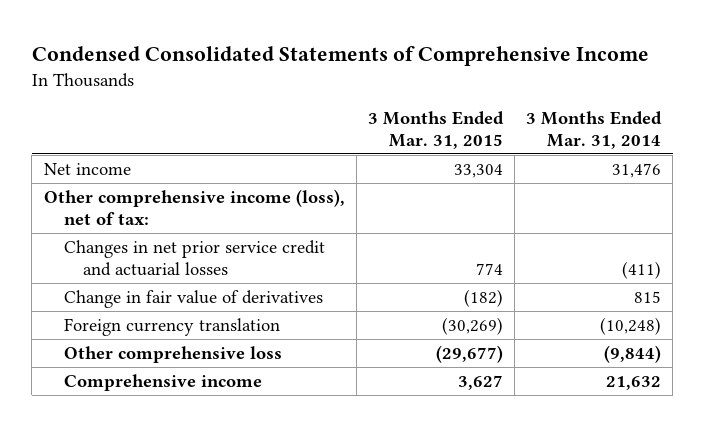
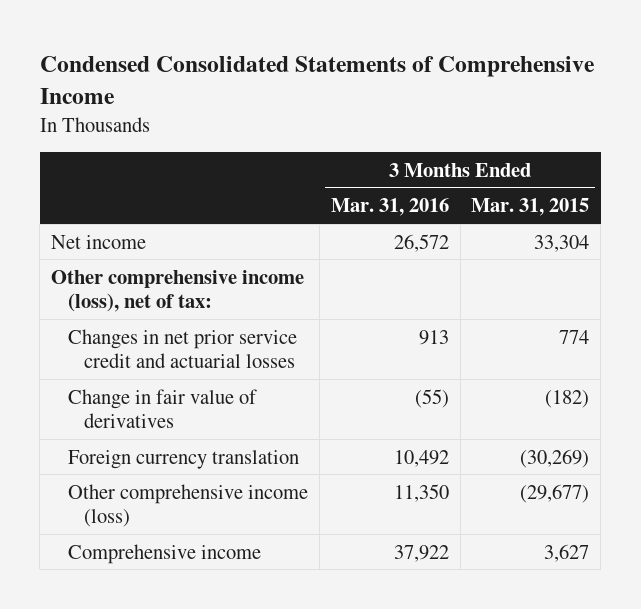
- | 3 Months Ended Mar. 31, 2015 | 3 Months Ended Mar. 31, 2014
+ | 3 Months Ended Mar. 31, 2016 | 3 Months Ended Mar. 31, 2015
- Other comprehensive loss | (29,677) | (9,844)
+ Other comprehensive income (loss) | 11,350 | (29,677)

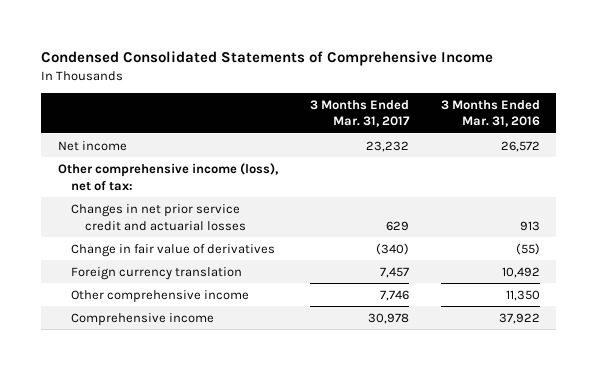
- | 3 Months Ended Mar. 31, 2016 | 3 Months Ended Mar. 31, 2015
+ | 3 Months Ended Mar. 31, 2017 | 3 Months Ended Mar. 31, 2016
- Other comprehensive income (loss) | 11,350 | (29,677)
+ Other comprehensive income | 7,746 | 11,350

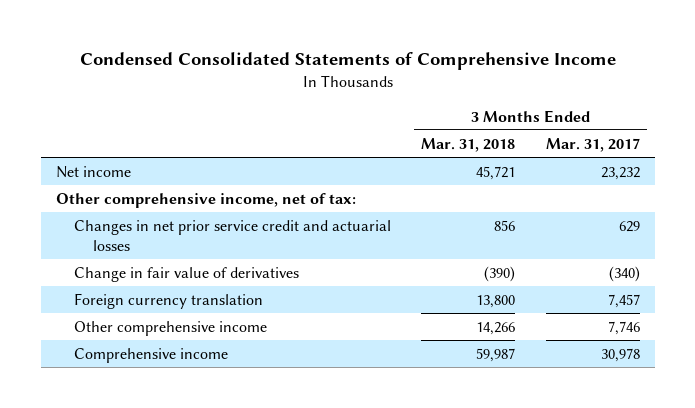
- | 3 Months Ended Mar. 31, 2017 | 3 Months Ended Mar. 31, 2016
+ | 3 Months Ended Mar. 31, 2018 | 3 Months Ended Mar. 31, 2017
- Other comprehensive income (loss), net of tax:
+ Other comprehensive income, net of tax:

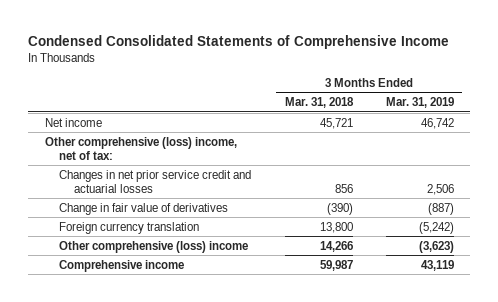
- | 3 Months Ended Mar. 31, 2018 | 3 Months Ended Mar. 31, 2017
+ | 3 Months Ended Mar. 31, 2018 | 3 Months Ended Mar. 31, 2019
- Other comprehensive income, net of tax:
+ Other comprehensive (loss) income, net of tax:
- Other comprehensive income | 14,266 | 7,746
+ Other comprehensive (loss) income | 14,266 | (3,623)

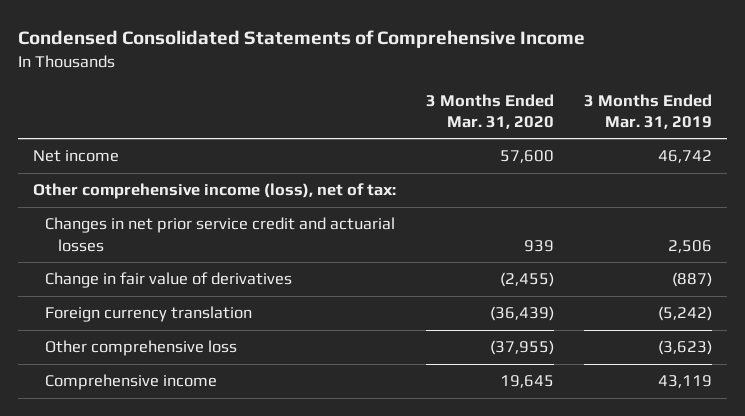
- | 3 Months Ended Mar. 31, 2018 | 3 Months Ended Mar. 31, 2019
+ | 3 Months Ended Mar. 31, 2020 | 3 Months Ended Mar. 31, 2019
- Other comprehensive (loss) income, net of tax:
+ Other comprehensive income (loss), net of tax:
- Other comprehensive (loss) income | 14,266 | (3,623)
+ Other comprehensive loss | (37,955) | (3,623)

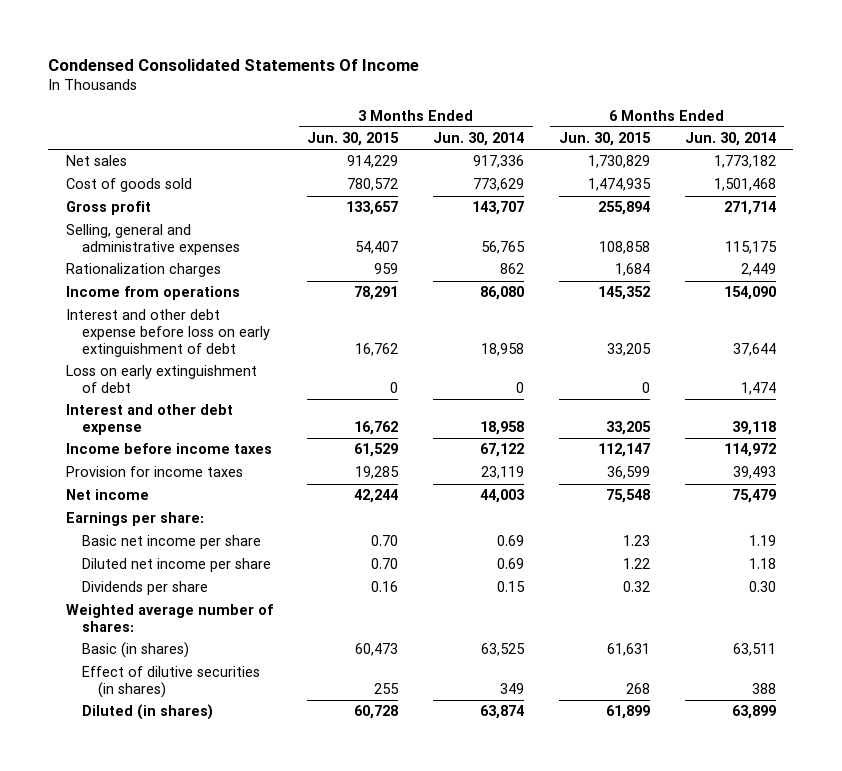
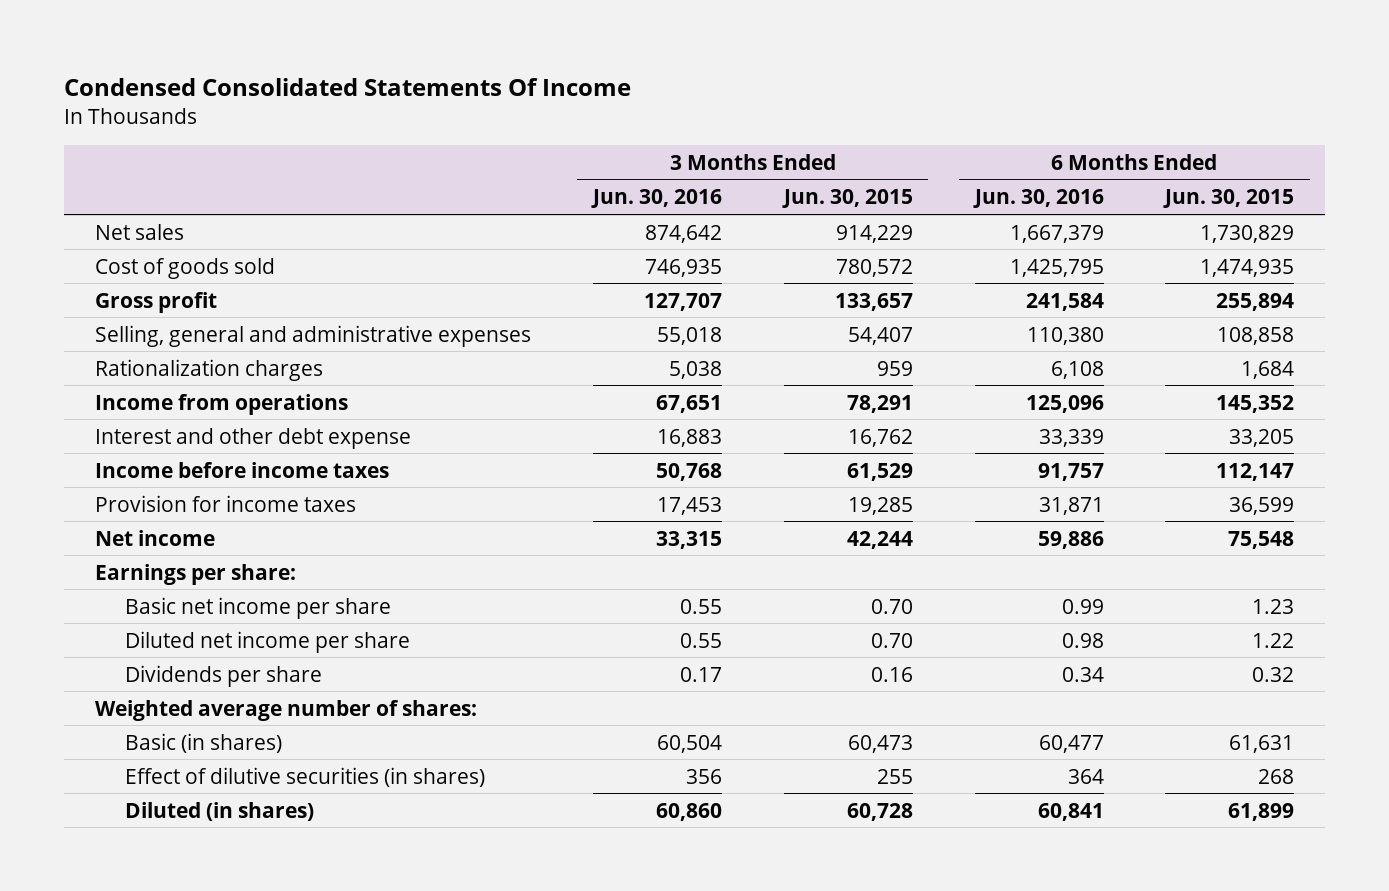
- | 3 Months Ended Jun. 30, 2015 | 3 Months Ended Jun. 30, 2014 | 6 Months Ended Jun. 30, 2015 | 6 Months Ended Jun. 30, 2014
+ | 3 Months Ended Jun. 30, 2016 | 3 Months Ended Jun. 30, 2015 | 6 Months Ended Jun. 30, 2016 | 6 Months Ended Jun. 30, 2015
- Interest and other debt expense before loss on early extinguishment of debt | 16,762 | 18,958 | 33,205 | 37,644
- Loss on early extinguishment of debt | 0 | 0 | 0 | 1,474

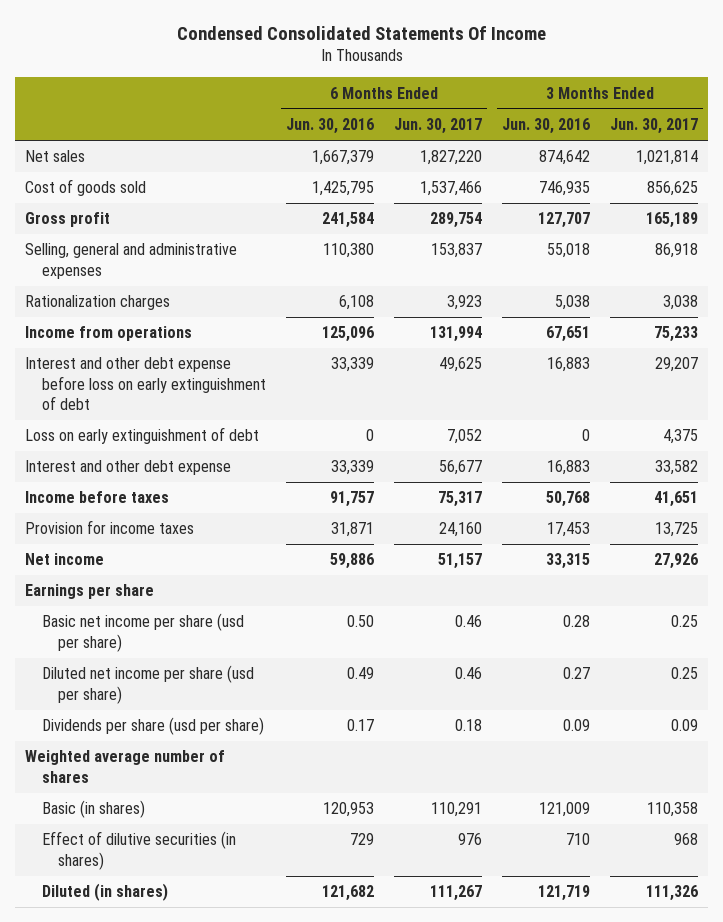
- | 3 Months Ended Jun. 30, 2016 | 3 Months Ended Jun. 30, 2015 | 6 Months Ended Jun. 30, 2016 | 6 Months Ended Jun. 30, 2015
+ | 6 Months Ended Jun. 30, 2016 | 6 Months Ended Jun. 30, 2017 | 3 Months Ended Jun. 30, 2016 | 3 Months Ended Jun. 30, 2017
+ Interest and other debt expense before loss on early extinguishment of debt | 33,339 | 49,625 | 16,883 | 29,207
+ Loss on early extinguishment of debt | 0 | 7,052 | 0 | 4,375
- Income before income taxes | 50,768 | 61,529 | 91,757 | 112,147
+ Income before taxes | 91,757 | 75,317 | 50,768 | 41,651
- Earnings per share:
- Basic net income per share | 0.55 | 0.70 | 0.99 | 1.23
- Diluted net income per share | 0.55 | 0.70 | 0.98 | 1.22
- Dividends per share | 0.17 | 0.16 | 0.34 | 0.32
- Weighted average number of shares:
- Basic (in shares) | 60,504 | 60,473 | 60,477 | 61,631
- Effect of dilutive securities (in shares) | 356 | 255 | 364 | 268
- Diluted (in shares) | 60,860 | 60,728 | 60,841 | 61,899
+ Earnings per share
+ Basic net income per share (usd per share) | 0.50 | 0.46 | 0.28 | 0.25
+ Diluted net income per share (usd per share) | 0.49 | 0.46 | 0.27 | 0.25
+ Dividends per share (usd per share) | 0.17 | 0.18 | 0.09 | 0.09
+ Weighted average number of shares
+ Basic (in shares) | 120,953 | 110,291 | 121,009 | 110,358
+ Effect of dilutive securities (in shares) | 729 | 976 | 710 | 968
+ Diluted (in shares) | 121,682 | 111,267 | 121,719 | 111,326

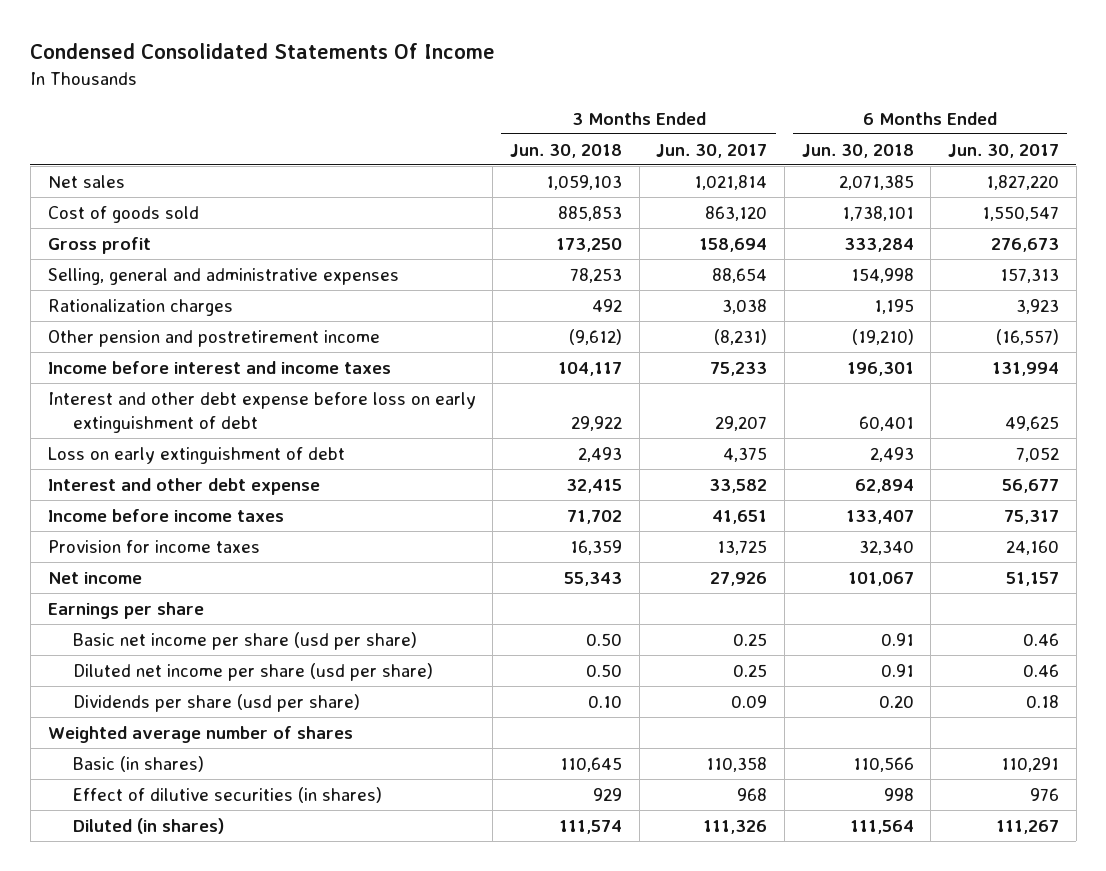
- | 6 Months Ended Jun. 30, 2016 | 6 Months Ended Jun. 30, 2017 | 3 Months Ended Jun. 30, 2016 | 3 Months Ended Jun. 30, 2017
+ | 3 Months Ended Jun. 30, 2018 | 3 Months Ended Jun. 30, 2017 | 6 Months Ended Jun. 30, 2018 | 6 Months Ended Jun. 30, 2017
- Cost of goods sold | 1,425,795 | 1,537,466 | 746,935 | 856,625
- Gross profit | 241,584 | 289,754 | 127,707 | 165,189
- Selling, general and administrative expenses | 110,380 | 153,837 | 55,018 | 86,918
+ Cost of goods sold | 885,853 | 863,120 | 1,738,101 | 1,550,547
+ Gross profit | 173,250 | 158,694 | 333,284 | 276,673
+ Selling, general and administrative expenses | 78,253 | 88,654 | 154,998 | 157,313
- Income from operations | 125,096 | 131,994 | 67,651 | 75,233
+ Other pension and postretirement income | (9,612) | (8,231) | (19,210) | (16,557)
+ Income before interest and income taxes | 104,117 | 75,233 | 196,301 | 131,994
- Income before taxes | 91,757 | 75,317 | 50,768 | 41,651
+ Income before income taxes | 71,702 | 41,651 | 133,407 | 75,317

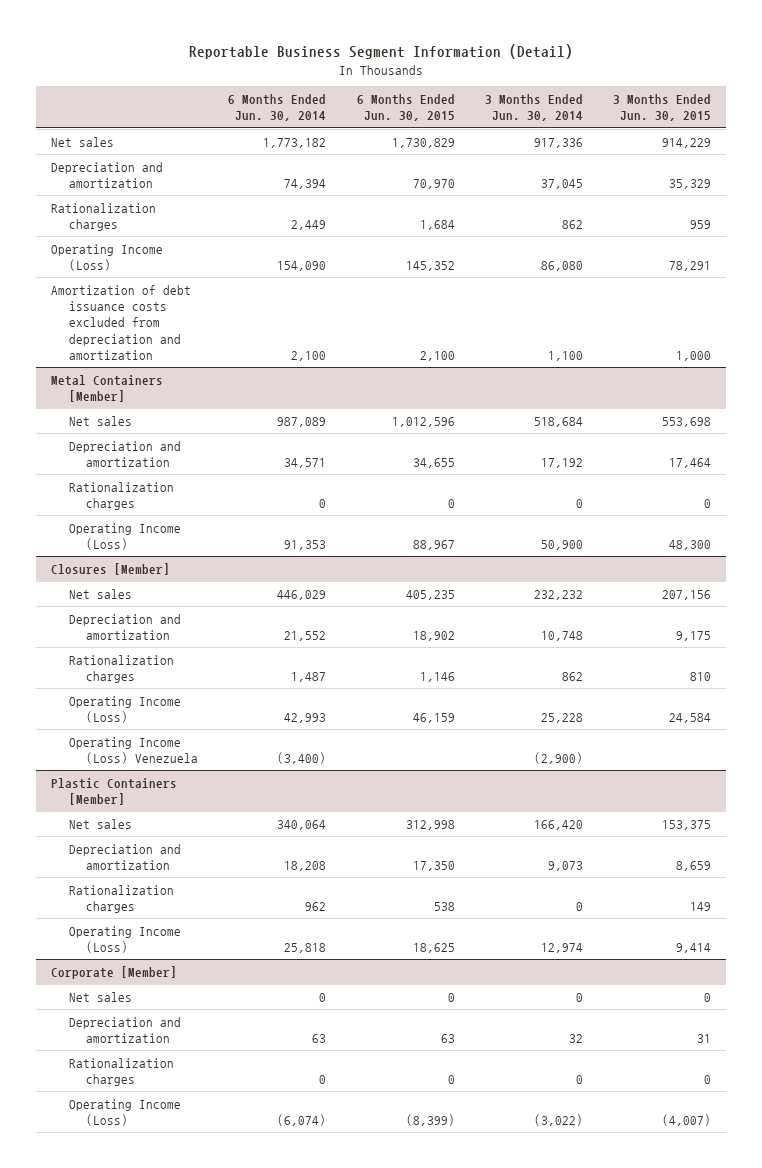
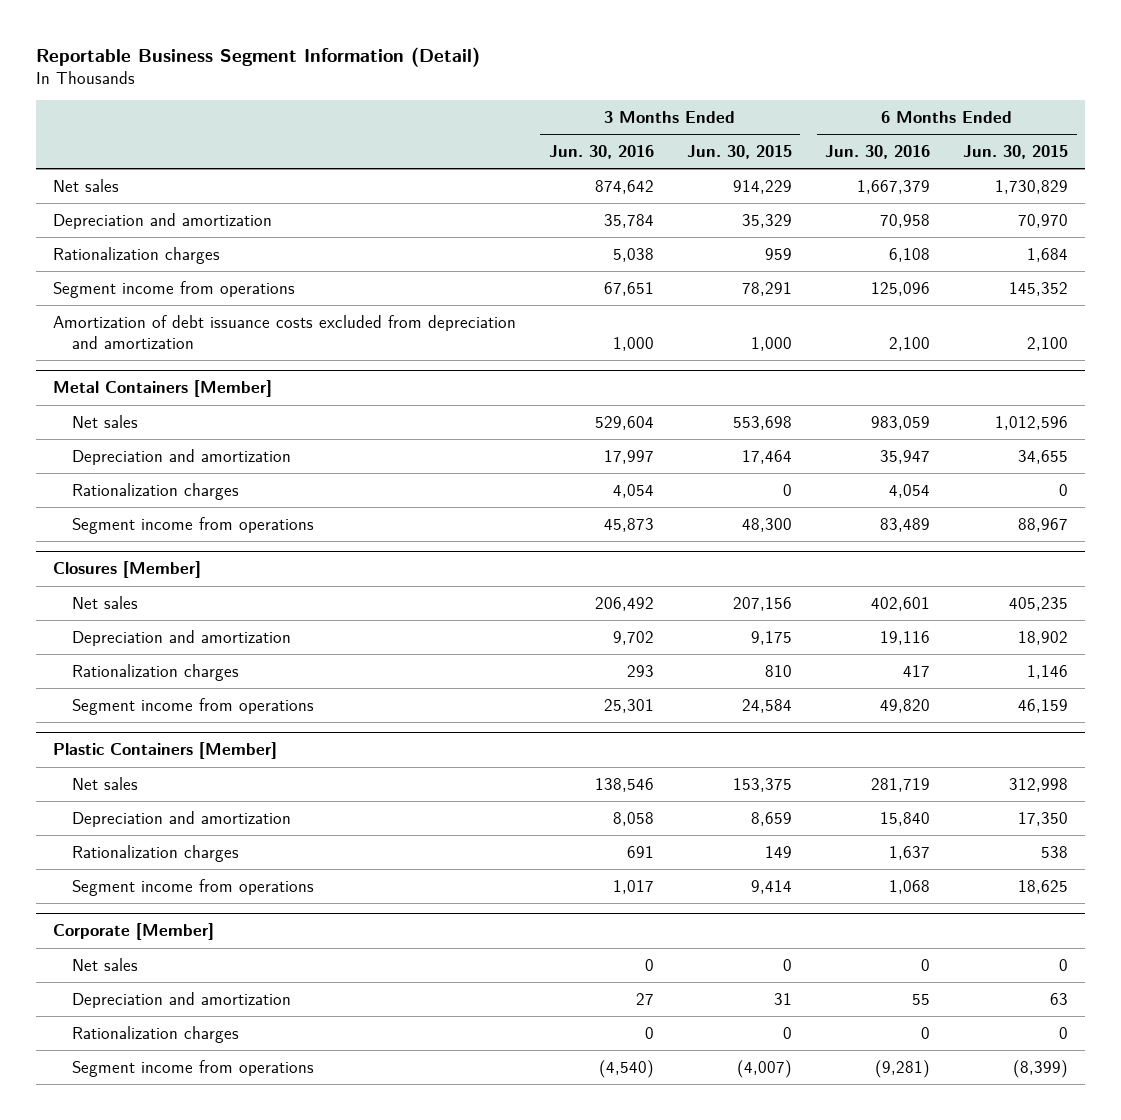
- | 6 Months Ended Jun. 30, 2014 | 6 Months Ended Jun. 30, 2015 | 3 Months Ended Jun. 30, 2014 | 3 Months Ended Jun. 30, 2015
+ | 3 Months Ended Jun. 30, 2016 | 3 Months Ended Jun. 30, 2015 | 6 Months Ended Jun. 30, 2016 | 6 Months Ended Jun. 30, 2015
- Operating Income (Loss) | 154,090 | 145,352 | 86,080 | 78,291
+ Segment income from operations | 67,651 | 78,291 | 125,096 | 145,352
@ Metal Containers [Member]
- Operating Income (Loss) | 91,353 | 88,967 | 50,900 | 48,300
+ Segment income from operations | 45,873 | 48,300 | 83,489 | 88,967
@ Closures [Member]
- Operating Income (Loss) | 42,993 | 46,159 | 25,228 | 24,584
- Operating Income (Loss) Venezuela | (3,400) | | (2,900) |
+ Segment income from operations | 25,301 | 24,584 | 49,820 | 46,159
@ Plastic Containers [Member]
- Operating Income (Loss) | 25,818 | 18,625 | 12,974 | 9,414
+ Segment income from operations | 1,017 | 9,414 | 1,068 | 18,625
@ Corporate [Member]
- Operating Income (Loss) | (6,074) | (8,399) | (3,022) | (4,007)
+ Segment income from operations | (4,540) | (4,007) | (9,281) | (8,399)

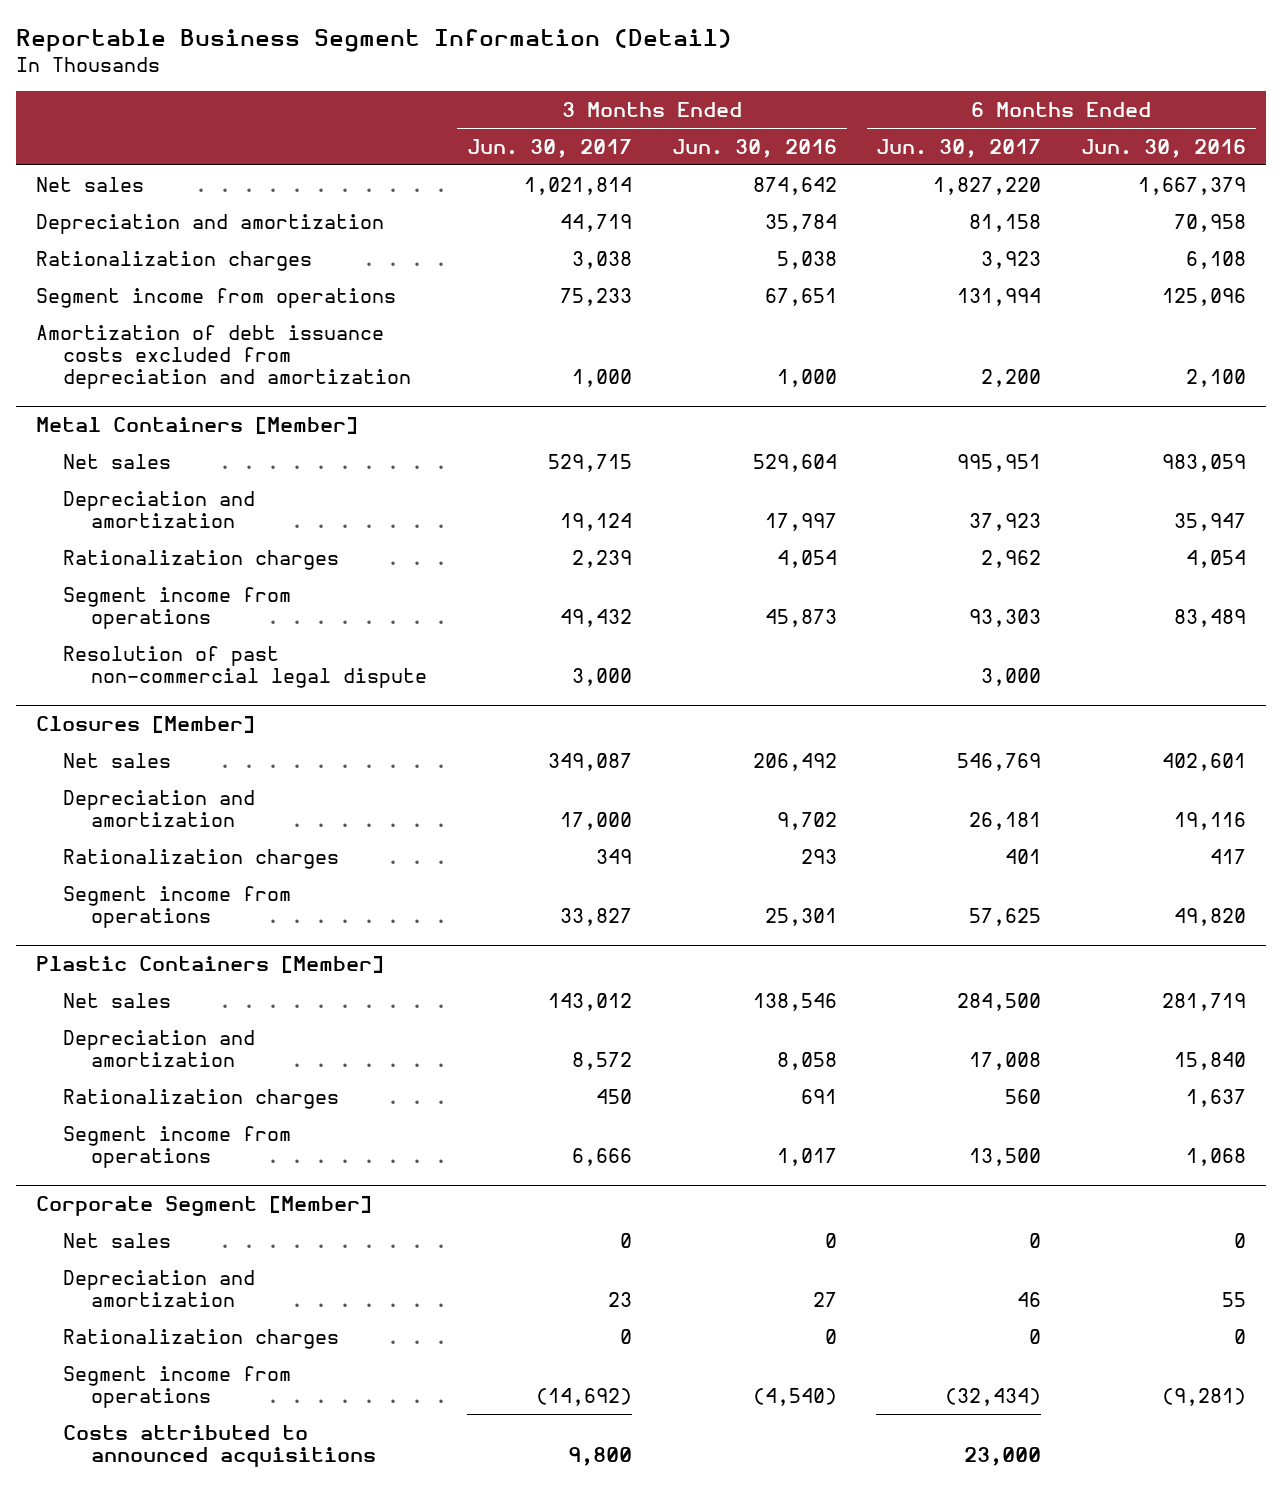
- | 3 Months Ended Jun. 30, 2016 | 3 Months Ended Jun. 30, 2015 | 6 Months Ended Jun. 30, 2016 | 6 Months Ended Jun. 30, 2015
+ | 3 Months Ended Jun. 30, 2017 | 3 Months Ended Jun. 30, 2016 | 6 Months Ended Jun. 30, 2017 | 6 Months Ended Jun. 30, 2016
@ Metal Containers [Member]
+ Resolution of past non-commercial legal dispute | 3,000 | | 3,000 |
- Corporate [Member]
+ Corporate Segment [Member]
+ Costs attributed to announced acquisitions | 9,800 | | 23,000 |

